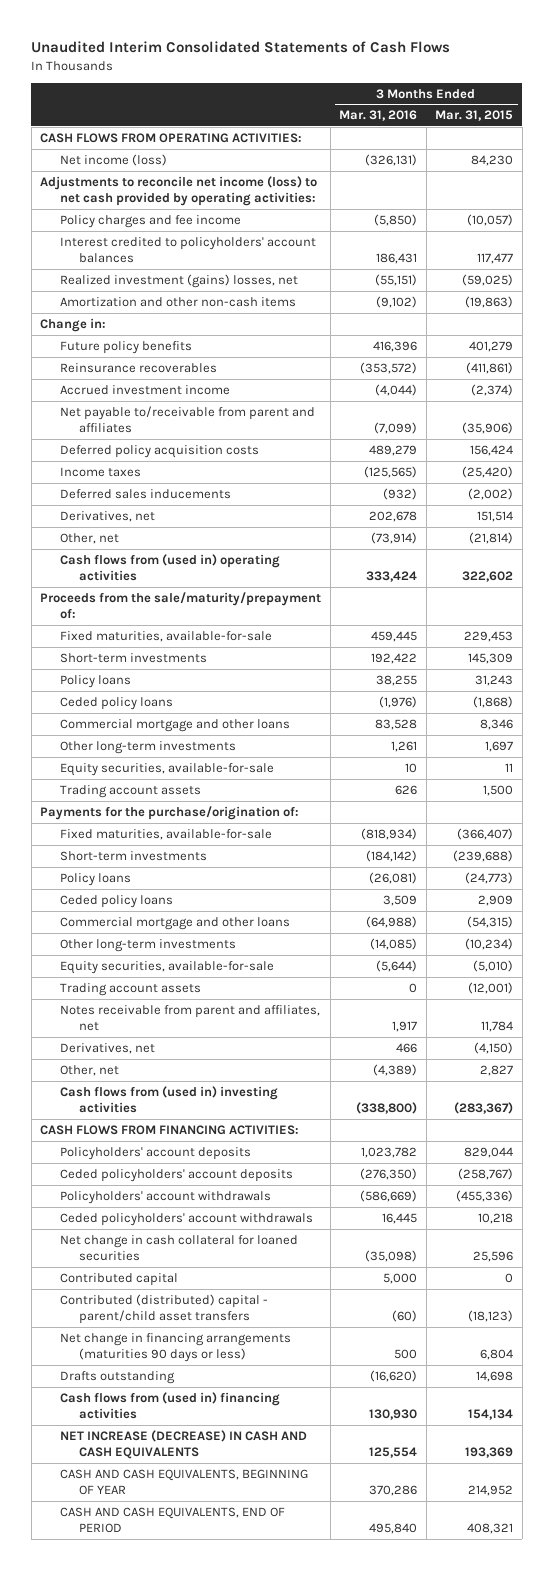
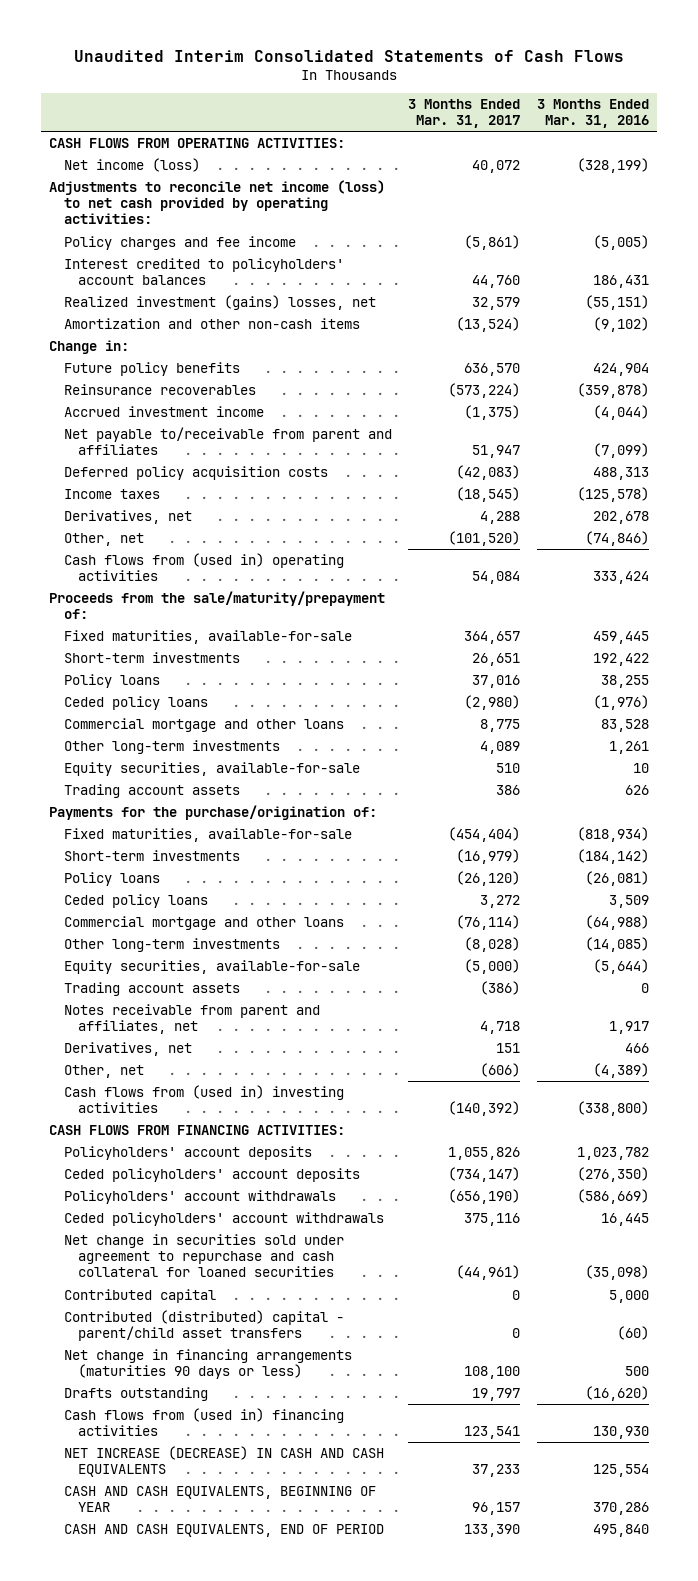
- | 3 Months Ended Mar. 31, 2016 | 3 Months Ended Mar. 31, 2015
+ | 3 Months Ended Mar. 31, 2017 | 3 Months Ended Mar. 31, 2016
- Net income (loss) | (326,131) | 84,230
+ Net income (loss) | 40,072 | (328,199)
- Policy charges and fee income | (5,850) | (10,057)
+ Policy charges and fee income | (5,861) | (5,005)
- Future policy benefits | 416,396 | 401,279
- Reinsurance recoverables | (353,572) | (411,861)
+ Future policy benefits | 636,570 | 424,904
+ Reinsurance recoverables | (573,224) | (359,878)
- Deferred policy acquisition costs | 489,279 | 156,424
- Income taxes | (125,565) | (25,420)
- Deferred sales inducements | (932) | (2,002)
+ Deferred policy acquisition costs | (42,083) | 488,313
+ Income taxes | (18,545) | (125,578)
- Other, net | (73,914) | (21,814)
+ Other, net | (101,520) | (74,846)
- Net change in cash collateral for loaned securities | (35,098) | 25,596
+ Net change in securities sold under agreement to repurchase and cash collateral for loaned securities | (44,961) | (35,098)

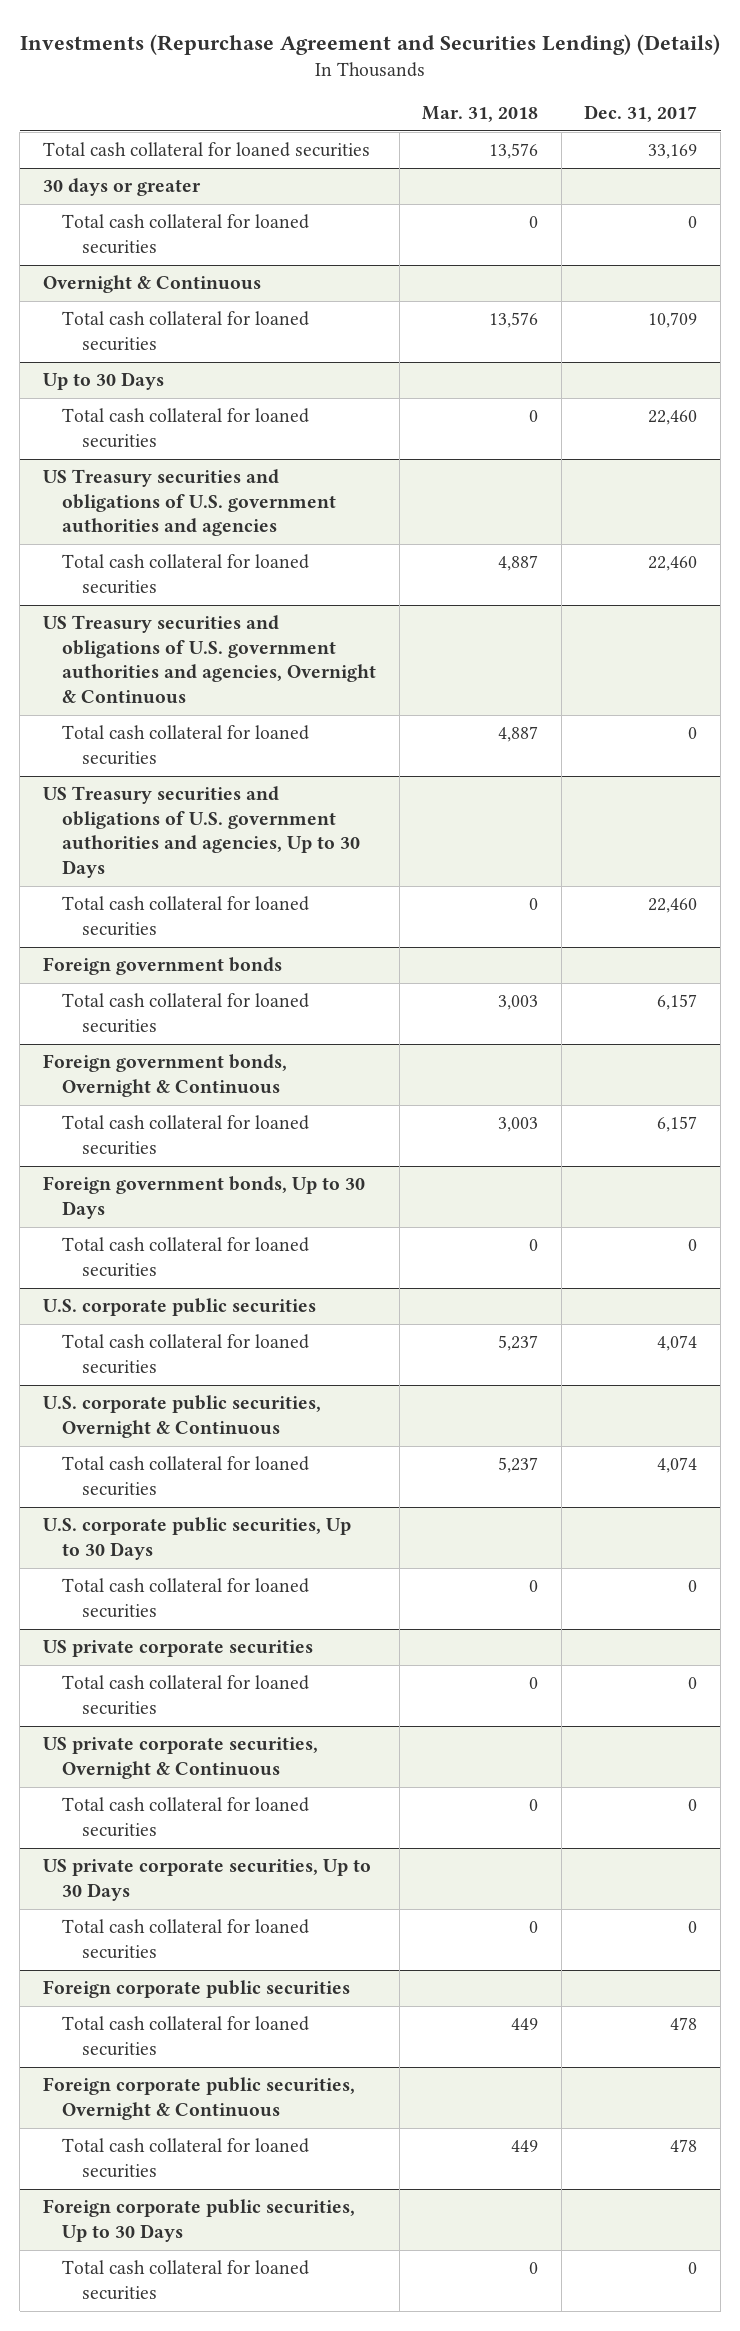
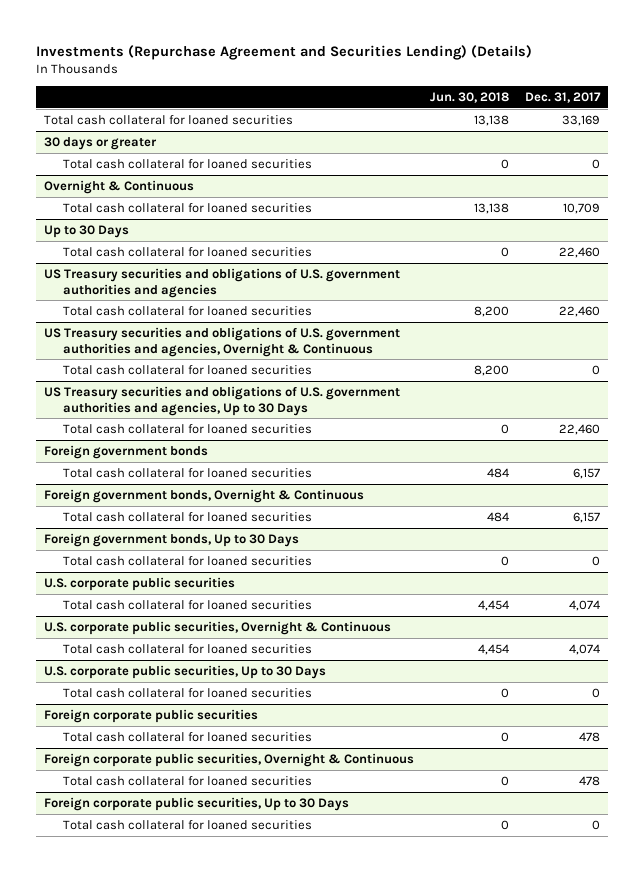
- | Mar. 31, 2018 | Dec. 31, 2017
+ | Jun. 30, 2018 | Dec. 31, 2017
- US private corporate securities
- Total cash collateral for loaned securities | 0 | 0
- US private corporate securities, Overnight & Continuous
- Total cash collateral for loaned securities | 0 | 0
- US private corporate securities, Up to 30 Days
- Total cash collateral for loaned securities | 0 | 0

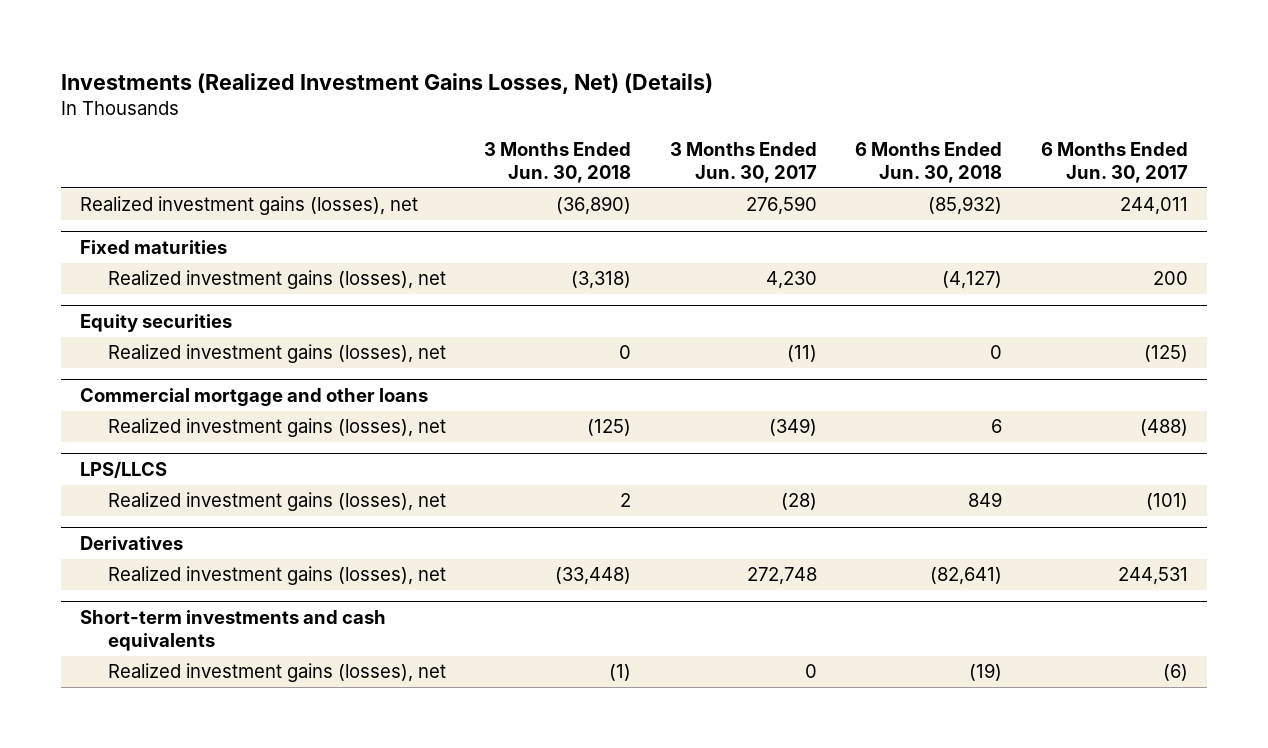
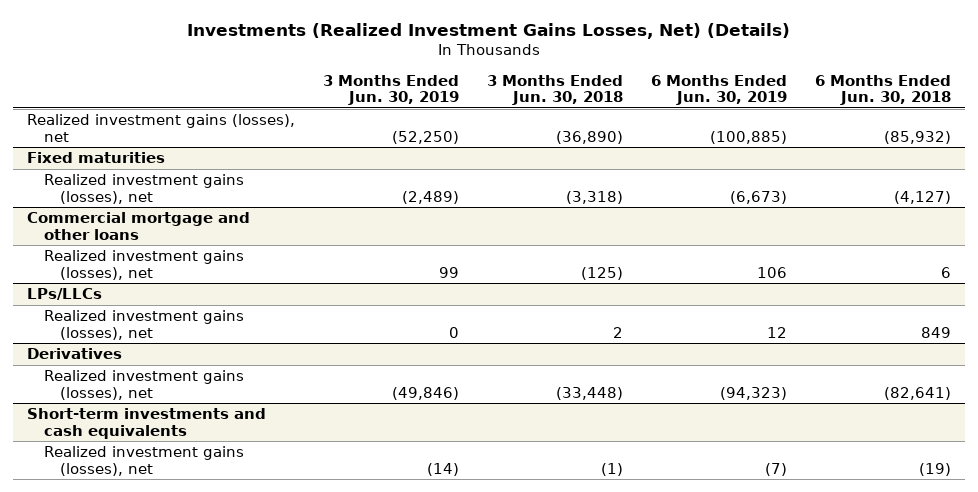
- | 3 Months Ended Jun. 30, 2018 | 3 Months Ended Jun. 30, 2017 | 6 Months Ended Jun. 30, 2018 | 6 Months Ended Jun. 30, 2017
+ | 3 Months Ended Jun. 30, 2019 | 3 Months Ended Jun. 30, 2018 | 6 Months Ended Jun. 30, 2019 | 6 Months Ended Jun. 30, 2018
- Equity securities
- Realized investment gains (losses), net | 0 | (11) | 0 | (125)
- LPS/LLCS
+ LPs/LLCs

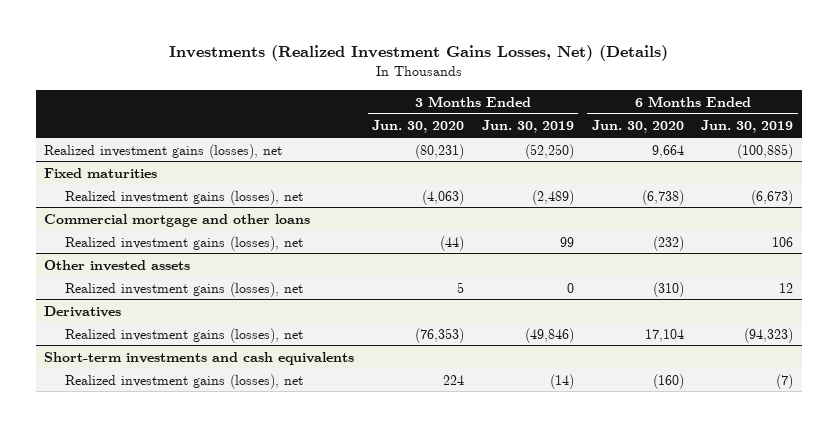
- | 3 Months Ended Jun. 30, 2019 | 3 Months Ended Jun. 30, 2018 | 6 Months Ended Jun. 30, 2019 | 6 Months Ended Jun. 30, 2018
+ | 3 Months Ended Jun. 30, 2020 | 3 Months Ended Jun. 30, 2019 | 6 Months Ended Jun. 30, 2020 | 6 Months Ended Jun. 30, 2019
- LPs/LLCs
+ Other invested assets

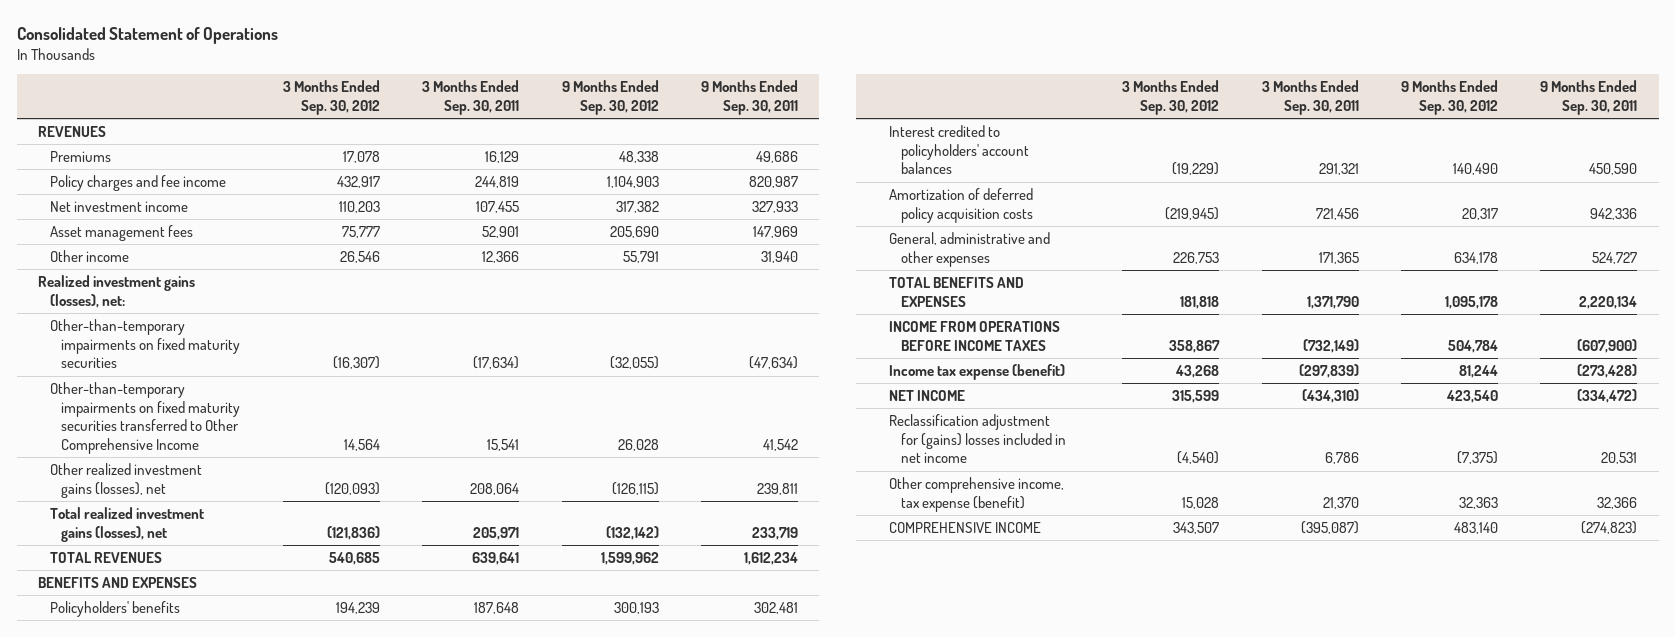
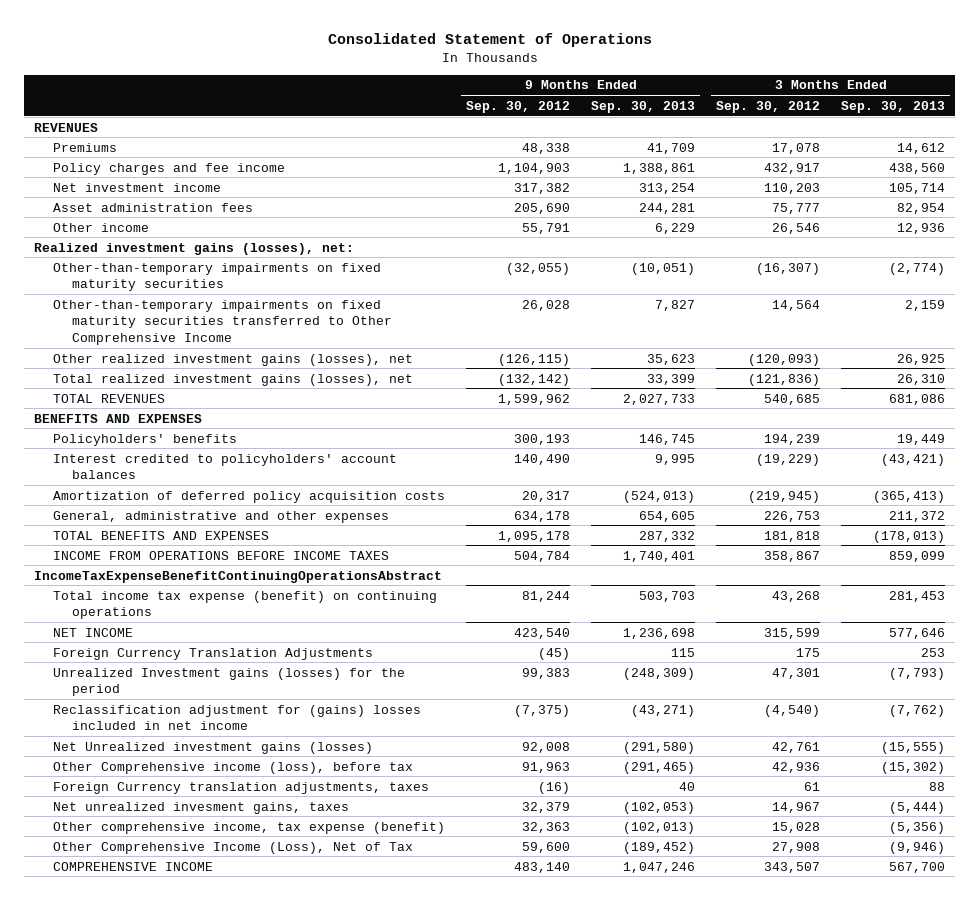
- | 3 Months Ended Sep. 30, 2012 | 3 Months Ended Sep. 30, 2011 | 9 Months Ended Sep. 30, 2012 | 9 Months Ended Sep. 30, 2011
+ | 9 Months Ended Sep. 30, 2012 | 9 Months Ended Sep. 30, 2013 | 3 Months Ended Sep. 30, 2012 | 3 Months Ended Sep. 30, 2013
- Asset management fees | 75,777 | 52,901 | 205,690 | 147,969
+ Asset administration fees | 205,690 | 244,281 | 75,777 | 82,954
- Income tax expense (benefit) | 43,268 | (297,839) | 81,244 | (273,428)
+ IncomeTaxExpenseBenefitContinuingOperationsAbstract
+ Total income tax expense (benefit) on continuing operations | 81,244 | 503,703 | 43,268 | 281,453
+ Foreign Currency Translation Adjustments | (45) | 115 | 175 | 253
+ Unrealized Investment gains (losses) for the period | 99,383 | (248,309) | 47,301 | (7,793)
+ Net Unrealized investment gains (losses) | 92,008 | (291,580) | 42,761 | (15,555)
+ Other Comprehensive income (loss), before tax | 91,963 | (291,465) | 42,936 | (15,302)
+ Foreign Currency translation adjustments, taxes | (16) | 40 | 61 | 88
+ Net unrealized invesment gains, taxes | 32,379 | (102,053) | 14,967 | (5,444)
+ Other Comprehensive Income (Loss), Net of Tax | 59,600 | (189,452) | 27,908 | (9,946)

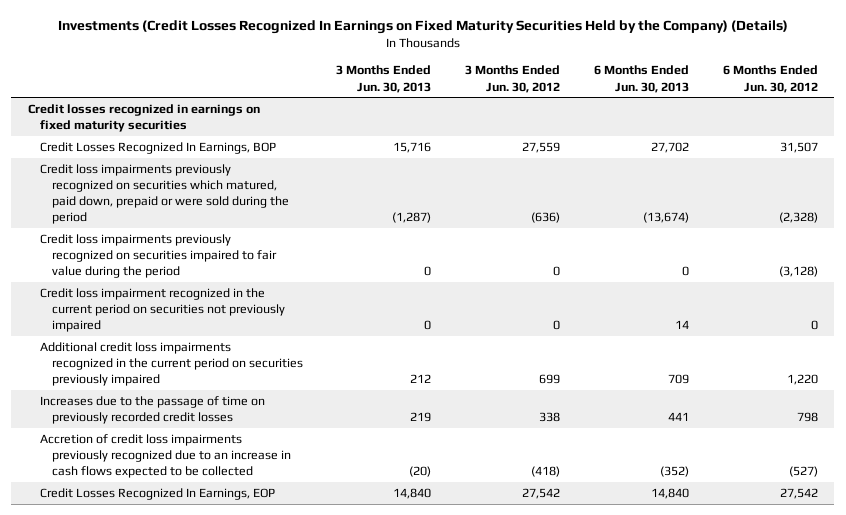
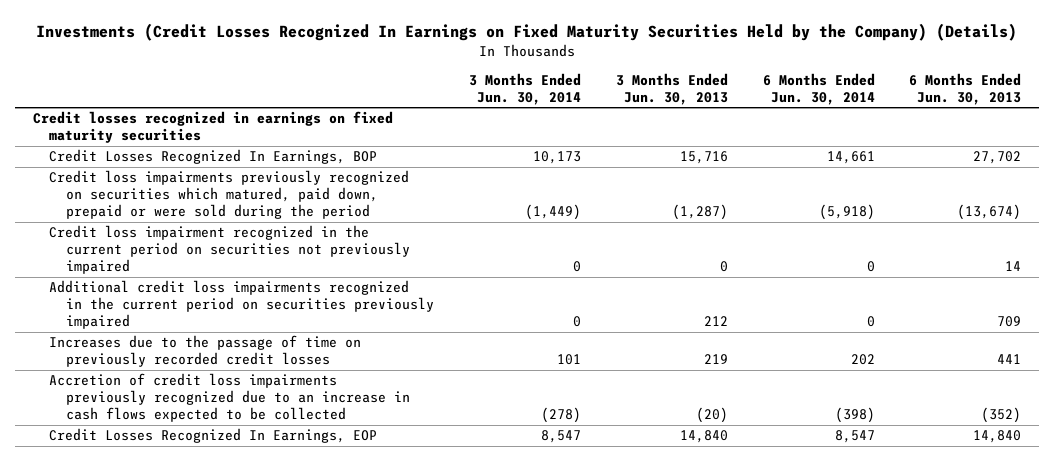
- | 3 Months Ended Jun. 30, 2013 | 3 Months Ended Jun. 30, 2012 | 6 Months Ended Jun. 30, 2013 | 6 Months Ended Jun. 30, 2012
+ | 3 Months Ended Jun. 30, 2014 | 3 Months Ended Jun. 30, 2013 | 6 Months Ended Jun. 30, 2014 | 6 Months Ended Jun. 30, 2013
- Credit loss impairments previously recognized on securities impaired to fair value during the period | 0 | 0 | 0 | (3,128)

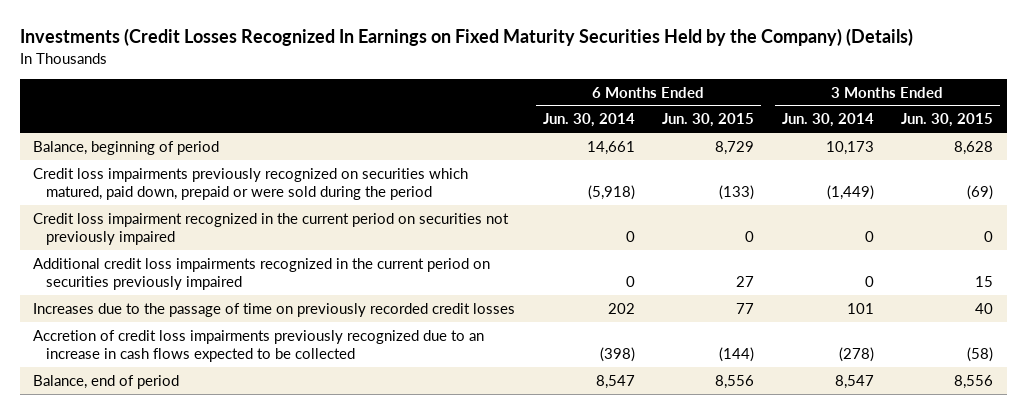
- | 3 Months Ended Jun. 30, 2014 | 3 Months Ended Jun. 30, 2013 | 6 Months Ended Jun. 30, 2014 | 6 Months Ended Jun. 30, 2013
+ | 6 Months Ended Jun. 30, 2014 | 6 Months Ended Jun. 30, 2015 | 3 Months Ended Jun. 30, 2014 | 3 Months Ended Jun. 30, 2015
- Credit losses recognized in earnings on fixed maturity securities
- Credit Losses Recognized In Earnings, BOP | 10,173 | 15,716 | 14,661 | 27,702
+ Balance, beginning of period | 14,661 | 8,729 | 10,173 | 8,628
- Credit Losses Recognized In Earnings, EOP | 8,547 | 14,840 | 8,547 | 14,840
+ Balance, end of period | 8,547 | 8,556 | 8,547 | 8,556

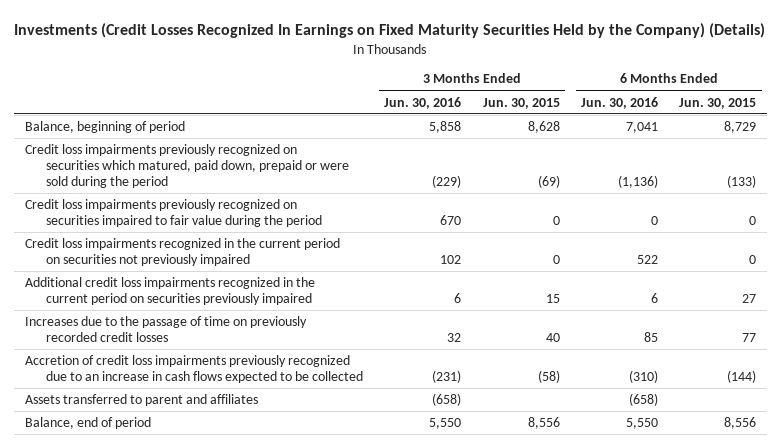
- | 6 Months Ended Jun. 30, 2014 | 6 Months Ended Jun. 30, 2015 | 3 Months Ended Jun. 30, 2014 | 3 Months Ended Jun. 30, 2015
+ | 3 Months Ended Jun. 30, 2016 | 3 Months Ended Jun. 30, 2015 | 6 Months Ended Jun. 30, 2016 | 6 Months Ended Jun. 30, 2015
- Credit loss impairment recognized in the current period on securities not previously impaired | 0 | 0 | 0 | 0
+ Credit loss impairments previously recognized on securities impaired to fair value during the period | 670 | 0 | 0 | 0
+ Credit loss impairments recognized in the current period on securities not previously impaired | 102 | 0 | 522 | 0
+ Assets transferred to parent and affiliates | (658) | | (658) |

